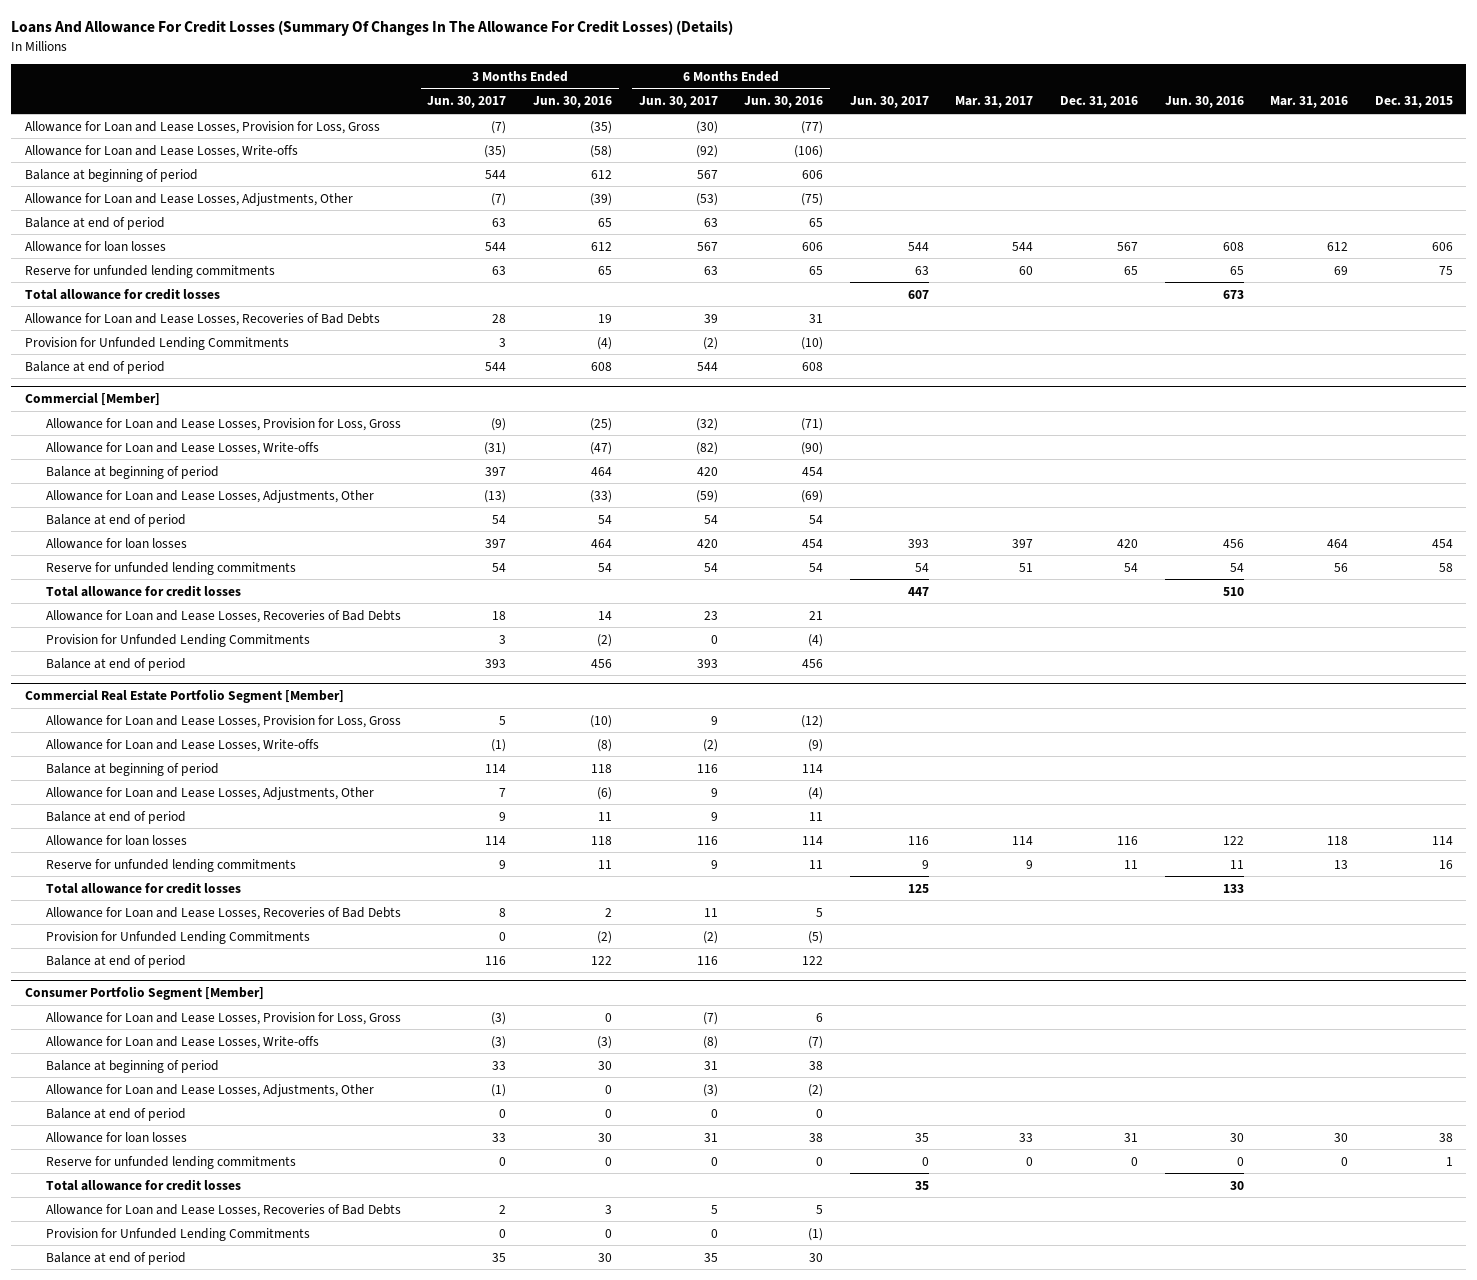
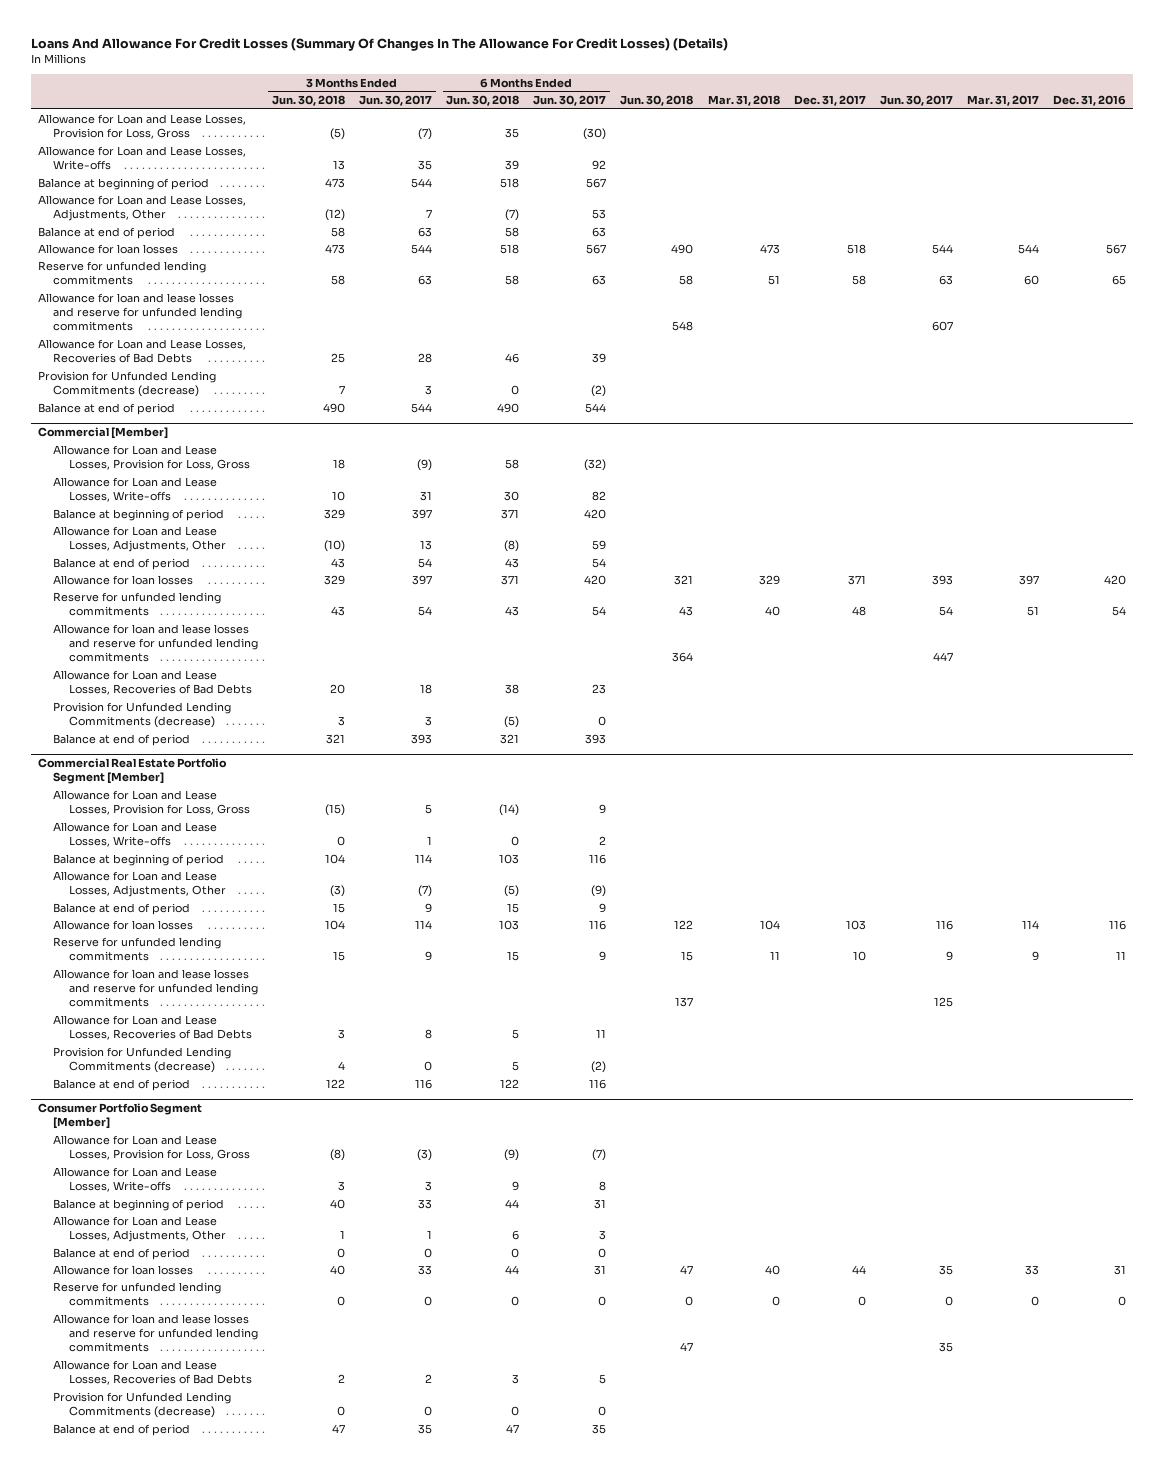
- | 3 Months Ended Jun. 30, 2017 | 3 Months Ended Jun. 30, 2016 | 6 Months Ended Jun. 30, 2017 | 6 Months Ended Jun. 30, 2016 | Jun. 30, 2017 | Mar. 31, 2017 | Dec. 31, 2016 | Jun. 30, 2016 | Mar. 31, 2016 | Dec. 31, 2015
+ | 3 Months Ended Jun. 30, 2018 | 3 Months Ended Jun. 30, 2017 | 6 Months Ended Jun. 30, 2018 | 6 Months Ended Jun. 30, 2017 | Jun. 30, 2018 | Mar. 31, 2018 | Dec. 31, 2017 | Jun. 30, 2017 | Mar. 31, 2017 | Dec. 31, 2016
- Allowance for Loan and Lease Losses, Write-offs | (35) | (58) | (92) | (106) | | | | | |
+ Allowance for Loan and Lease Losses, Write-offs | 13 | 35 | 39 | 92 | | | | | |
- Allowance for Loan and Lease Losses, Adjustments, Other | (7) | (39) | (53) | (75) | | | | | |
+ Allowance for Loan and Lease Losses, Adjustments, Other | (12) | 7 | (7) | 53 | | | | | |
- Total allowance for credit losses | | | | | 607 | | | 673 | |
+ Allowance for loan and lease losses and reserve for unfunded lending commitments | | | | | 548 | | | 607 | |
- Provision for Unfunded Lending Commitments | 3 | (4) | (2) | (10) | | | | | |
+ Provision for Unfunded Lending Commitments (decrease) | 7 | 3 | 0 | (2) | | | | | |
@ Commercial [Member]
- Allowance for Loan and Lease Losses, Write-offs | (31) | (47) | (82) | (90) | | | | | |
+ Allowance for Loan and Lease Losses, Write-offs | 10 | 31 | 30 | 82 | | | | | |
- Allowance for Loan and Lease Losses, Adjustments, Other | (13) | (33) | (59) | (69) | | | | | |
+ Allowance for Loan and Lease Losses, Adjustments, Other | (10) | 13 | (8) | 59 | | | | | |
- Total allowance for credit losses | | | | | 447 | | | 510 | |
+ Allowance for loan and lease losses and reserve for unfunded lending commitments | | | | | 364 | | | 447 | |
- Provision for Unfunded Lending Commitments | 3 | (2) | 0 | (4) | | | | | |
+ Provision for Unfunded Lending Commitments (decrease) | 3 | 3 | (5) | 0 | | | | | |
@ Commercial Real Estate Portfolio Segment [Member]
- Allowance for Loan and Lease Losses, Write-offs | (1) | (8) | (2) | (9) | | | | | |
+ Allowance for Loan and Lease Losses, Write-offs | 0 | 1 | 0 | 2 | | | | | |
- Allowance for Loan and Lease Losses, Adjustments, Other | 7 | (6) | 9 | (4) | | | | | |
+ Allowance for Loan and Lease Losses, Adjustments, Other | (3) | (7) | (5) | (9) | | | | | |
- Total allowance for credit losses | | | | | 125 | | | 133 | |
+ Allowance for loan and lease losses and reserve for unfunded lending commitments | | | | | 137 | | | 125 | |
- Provision for Unfunded Lending Commitments | 0 | (2) | (2) | (5) | | | | | |
+ Provision for Unfunded Lending Commitments (decrease) | 4 | 0 | 5 | (2) | | | | | |
@ Consumer Portfolio Segment [Member]
- Allowance for Loan and Lease Losses, Write-offs | (3) | (3) | (8) | (7) | | | | | |
+ Allowance for Loan and Lease Losses, Write-offs | 3 | 3 | 9 | 8 | | | | | |
- Allowance for Loan and Lease Losses, Adjustments, Other | (1) | 0 | (3) | (2) | | | | | |
+ Allowance for Loan and Lease Losses, Adjustments, Other | 1 | 1 | 6 | 3 | | | | | |
- Total allowance for credit losses | | | | | 35 | | | 30 | |
+ Allowance for loan and lease losses and reserve for unfunded lending commitments | | | | | 47 | | | 35 | |
- Provision for Unfunded Lending Commitments | 0 | 0 | 0 | (1) | | | | | |
+ Provision for Unfunded Lending Commitments (decrease) | 0 | 0 | 0 | 0 | | | | | |

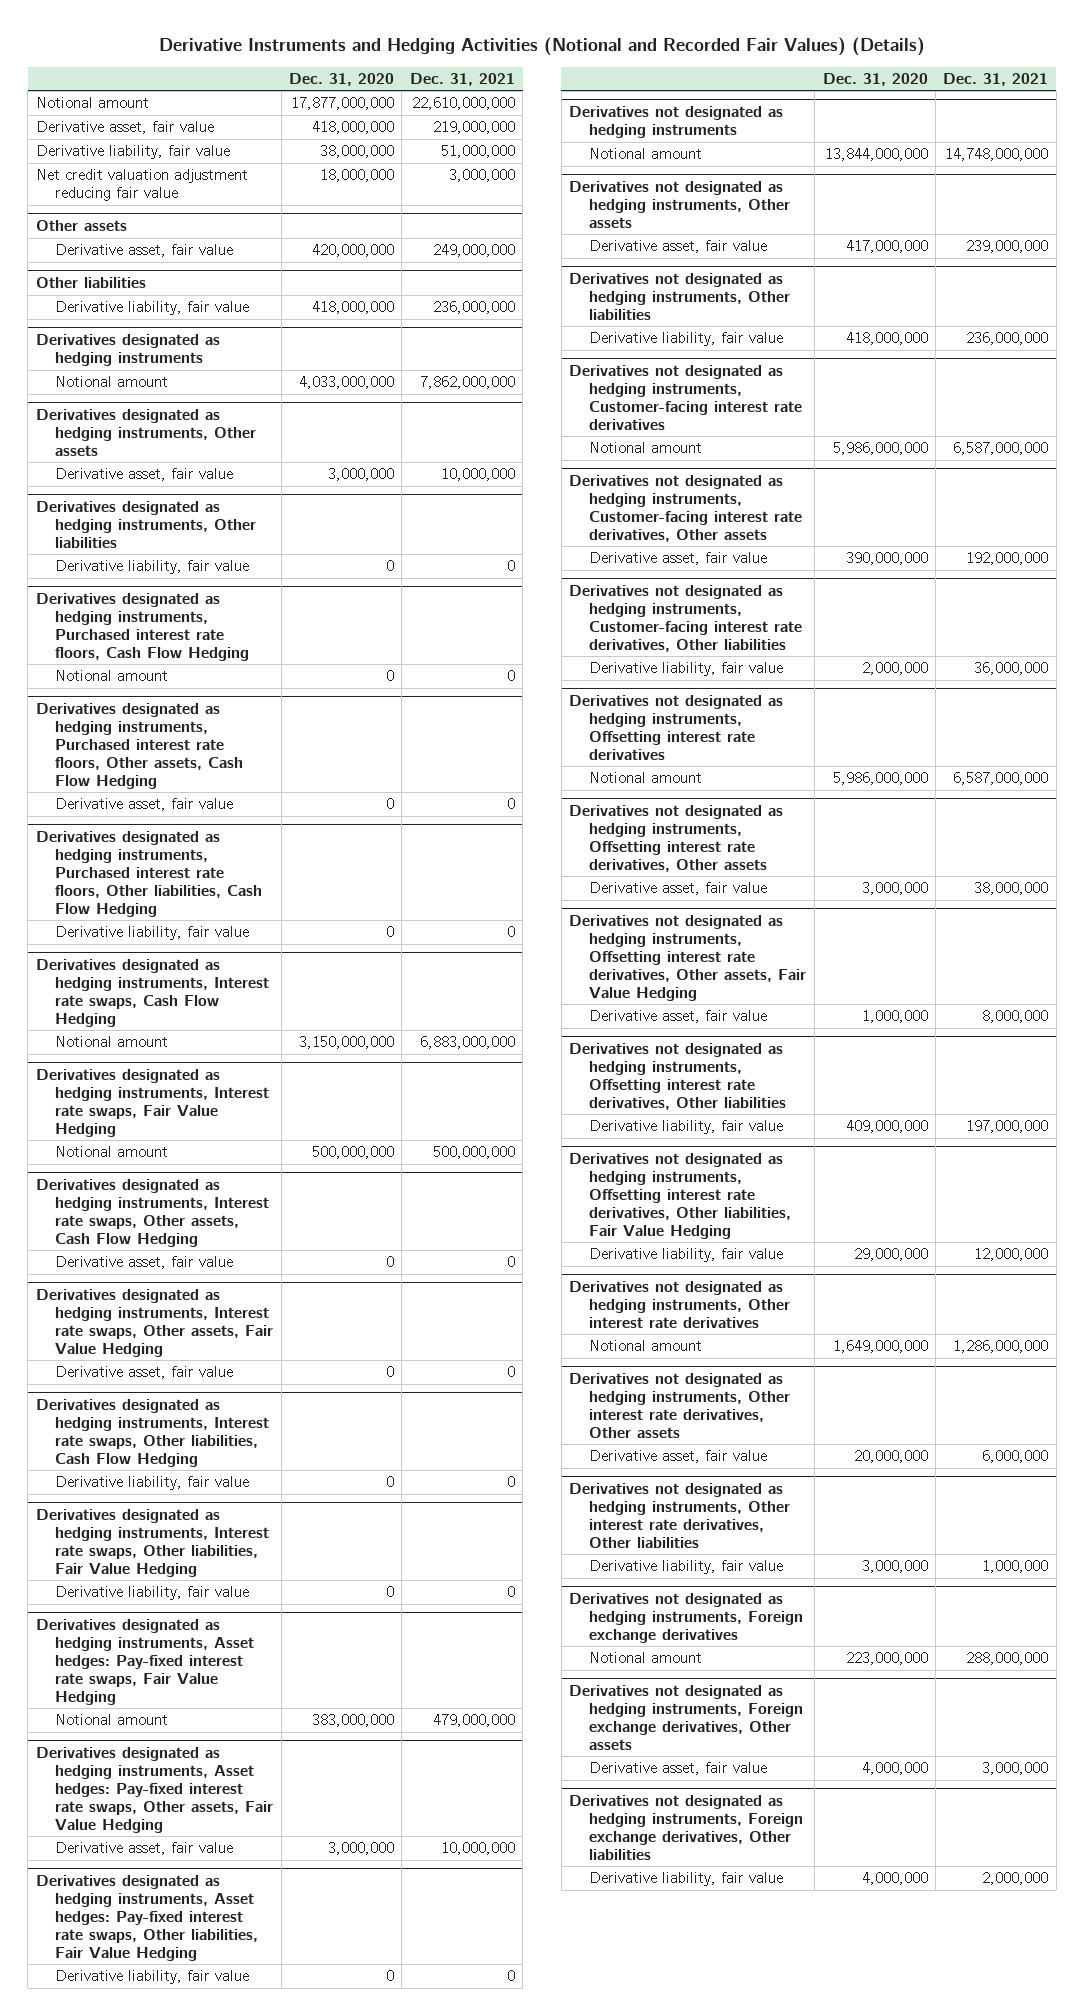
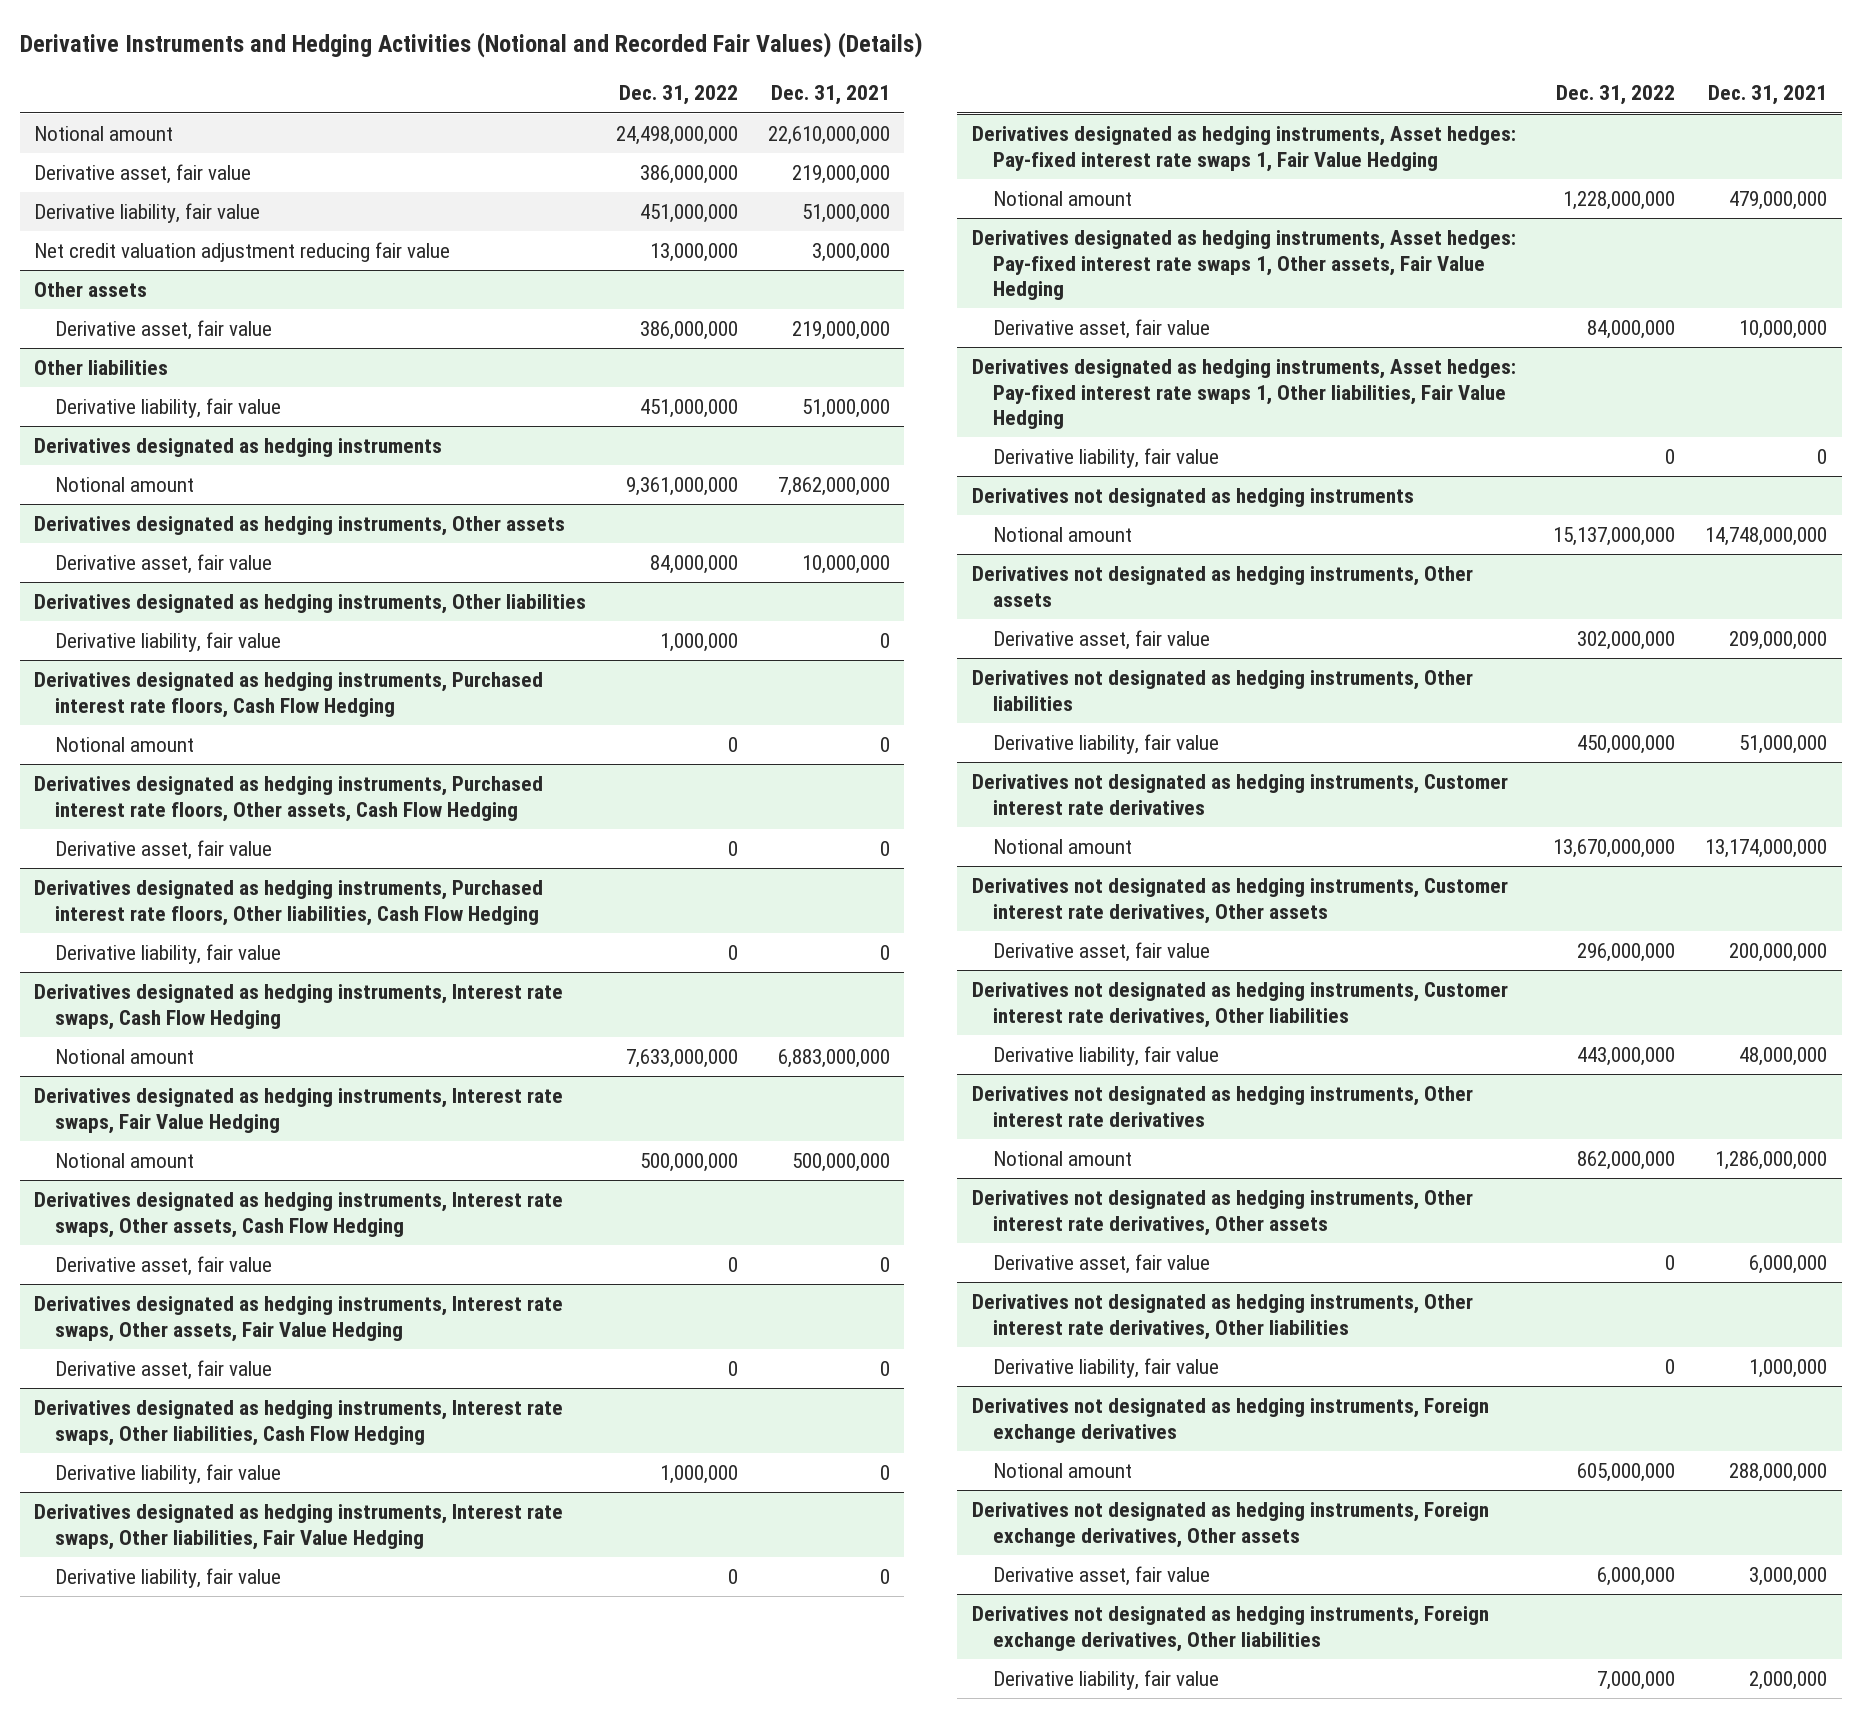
- | Dec. 31, 2020 | Dec. 31, 2021
+ | Dec. 31, 2022 | Dec. 31, 2021
@ Other assets
- Derivative asset, fair value | 420,000,000 | 249,000,000
+ Derivative asset, fair value | 386,000,000 | 219,000,000
@ Other liabilities
- Derivative liability, fair value | 418,000,000 | 236,000,000
+ Derivative liability, fair value | 451,000,000 | 51,000,000
- Derivatives designated as hedging instruments, Asset hedges: Pay-fixed interest rate swaps, Fair Value Hedging
+ Derivatives designated as hedging instruments, Asset hedges: Pay-fixed interest rate swaps 1, Fair Value Hedging
- Derivatives designated as hedging instruments, Asset hedges: Pay-fixed interest rate swaps, Other assets, Fair Value Hedging
+ Derivatives designated as hedging instruments, Asset hedges: Pay-fixed interest rate swaps 1, Other assets, Fair Value Hedging
- Derivatives designated as hedging instruments, Asset hedges: Pay-fixed interest rate swaps, Other liabilities, Fair Value Hedging
+ Derivatives designated as hedging instruments, Asset hedges: Pay-fixed interest rate swaps 1, Other liabilities, Fair Value Hedging
@ Derivatives not designated as hedging instruments, Other assets
- Derivative asset, fair value | 417,000,000 | 239,000,000
+ Derivative asset, fair value | 302,000,000 | 209,000,000
@ Derivatives not designated as hedging instruments, Other liabilities
- Derivative liability, fair value | 418,000,000 | 236,000,000
- Derivatives not designated as hedging instruments, Customer-facing interest rate derivatives
- Notional amount | 5,986,000,000 | 6,587,000,000
- Derivatives not designated as hedging instruments, Customer-facing interest rate derivatives, Other assets
- Derivative asset, fair value | 390,000,000 | 192,000,000
- Derivatives not designated as hedging instruments, Customer-facing interest rate derivatives, Other liabilities
- Derivative liability, fair value | 2,000,000 | 36,000,000
- Derivatives not designated as hedging instruments, Offsetting interest rate derivatives
- Notional amount | 5,986,000,000 | 6,587,000,000
- Derivatives not designated as hedging instruments, Offsetting interest rate derivatives, Other assets
- Derivative asset, fair value | 3,000,000 | 38,000,000
- Derivatives not designated as hedging instruments, Offsetting interest rate derivatives, Other assets, Fair Value Hedging
- Derivative asset, fair value | 1,000,000 | 8,000,000
- Derivatives not designated as hedging instruments, Offsetting interest rate derivatives, Other liabilities
- Derivative liability, fair value | 409,000,000 | 197,000,000
- Derivatives not designated as hedging instruments, Offsetting interest rate derivatives, Other liabilities, Fair Value Hedging
- Derivative liability, fair value | 29,000,000 | 12,000,000
@ Derivatives not designated as hedging instruments, Other liabilities
+ Derivative liability, fair value | 450,000,000 | 51,000,000
+ Derivatives not designated as hedging instruments, Customer interest rate derivatives
+ Notional amount | 13,670,000,000 | 13,174,000,000
+ Derivatives not designated as hedging instruments, Customer interest rate derivatives, Other assets
+ Derivative asset, fair value | 296,000,000 | 200,000,000
+ Derivatives not designated as hedging instruments, Customer interest rate derivatives, Other liabilities
+ Derivative liability, fair value | 443,000,000 | 48,000,000

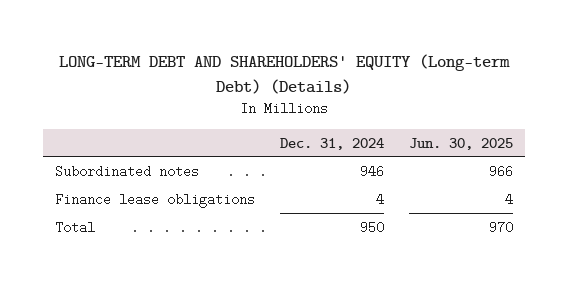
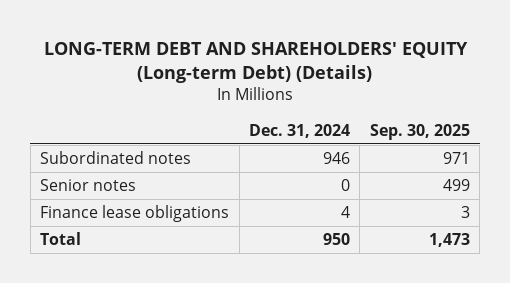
- | Dec. 31, 2024 | Jun. 30, 2025
+ | Dec. 31, 2024 | Sep. 30, 2025
+ Senior notes | 0 | 499

